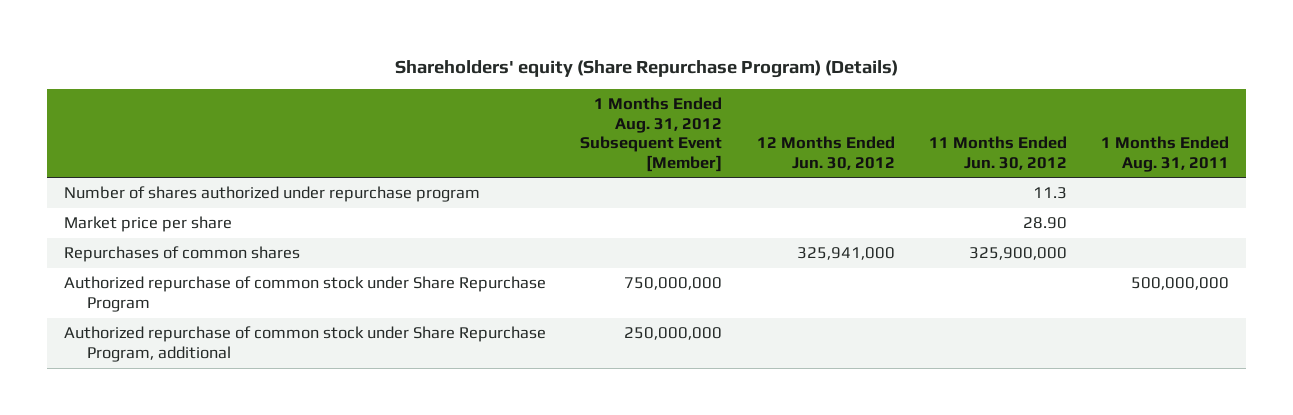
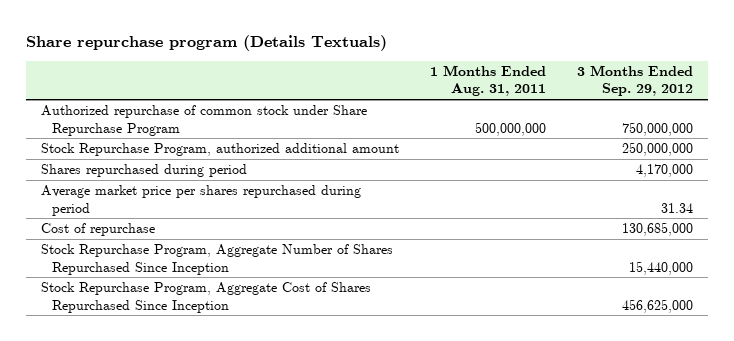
- Shareholders' equity (Share Repurchase Program) (Details)
+ Share repurchase program (Details Textuals)
- | 1 Months Ended Aug. 31, 2012 Subsequent Event [Member] | 12 Months Ended Jun. 30, 2012 | 11 Months Ended Jun. 30, 2012 | 1 Months Ended Aug. 31, 2011
+ | 1 Months Ended Aug. 31, 2011 | 3 Months Ended Sep. 29, 2012
- Number of shares authorized under repurchase program | | | 11.3 |
- Market price per share | | | 28.90 |
- Repurchases of common shares | | 325,941,000 | 325,900,000 |
- Authorized repurchase of common stock under Share Repurchase Program, additional | 250,000,000 | | |
+ Stock Repurchase Program, authorized additional amount | | 250,000,000
+ Shares repurchased during period | | 4,170,000
+ Average market price per shares repurchased during period | | 31.34
+ Cost of repurchase | | 130,685,000
+ Stock Repurchase Program, Aggregate Number of Shares Repurchased Since Inception | | 15,440,000
+ Stock Repurchase Program, Aggregate Cost of Shares Repurchased Since Inception | | 456,625,000

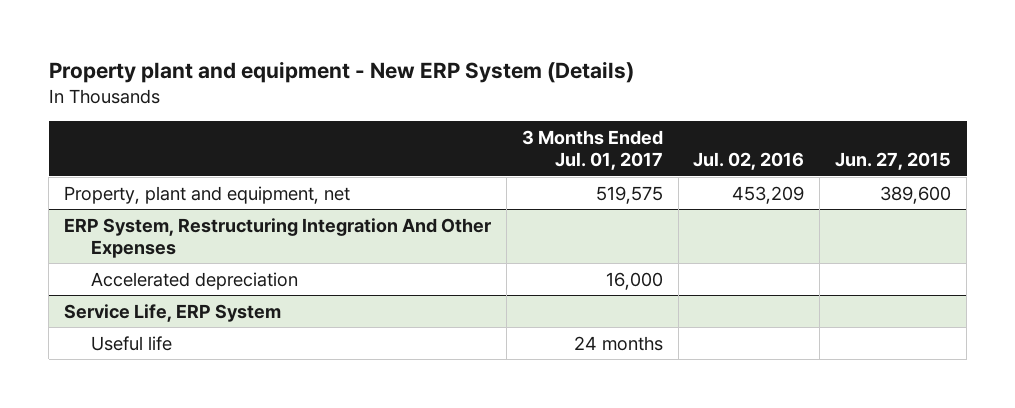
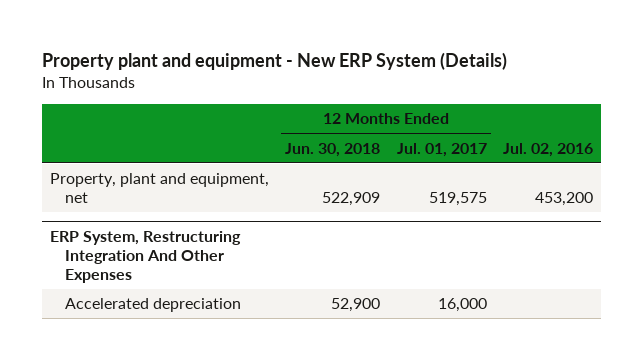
- | 3 Months Ended Jul. 01, 2017 | Jul. 02, 2016 | Jun. 27, 2015
+ | 12 Months Ended Jun. 30, 2018 | 12 Months Ended Jul. 01, 2017 | Jul. 02, 2016
- Property, plant and equipment, net | 519,575 | 453,209 | 389,600
+ Property, plant and equipment, net | 522,909 | 519,575 | 453,200
- Service Life, ERP System
- Useful life | 24 months | |

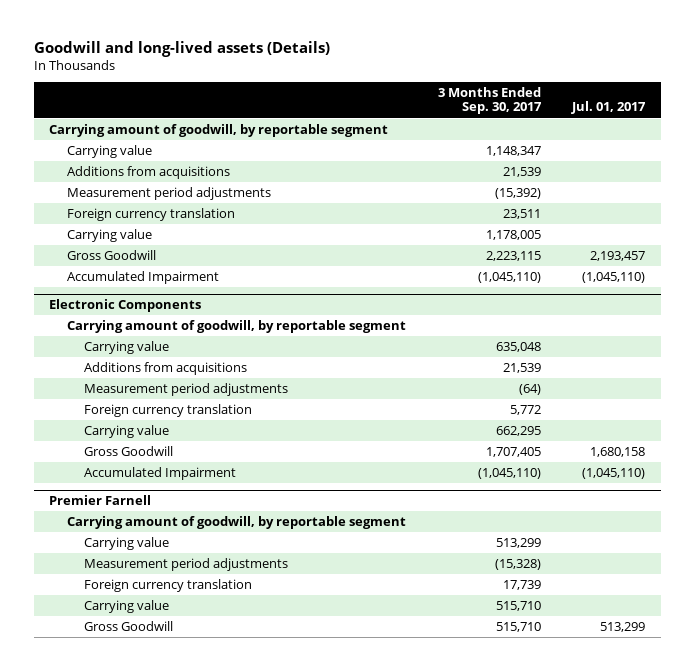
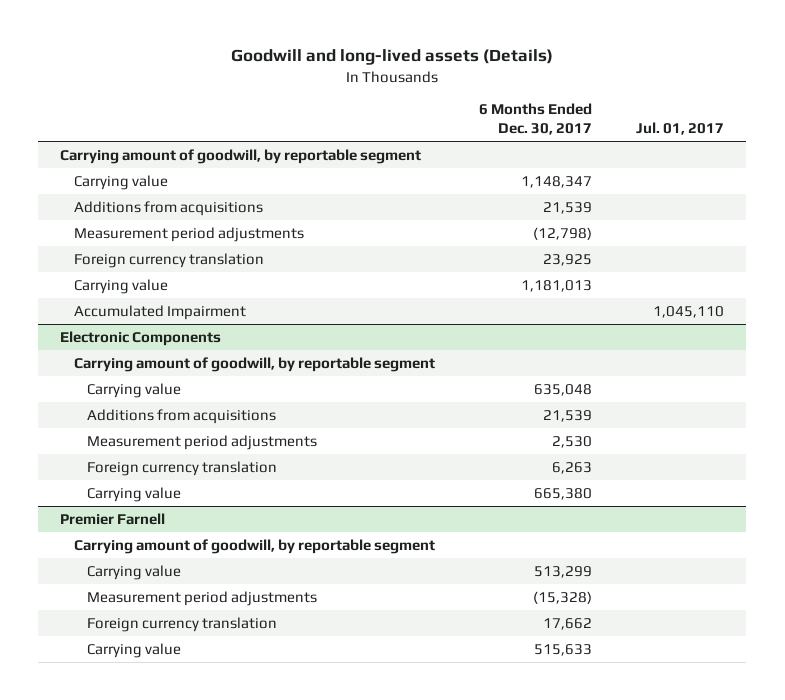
- | 3 Months Ended Sep. 30, 2017 | Jul. 01, 2017
+ | 6 Months Ended Dec. 30, 2017 | Jul. 01, 2017
- Gross Goodwill | 2,223,115 | 2,193,457
- Accumulated Impairment | (1,045,110) | (1,045,110)
+ Accumulated Impairment | | 1,045,110
@ Electronic Components
- Gross Goodwill | 1,707,405 | 1,680,158
- Accumulated Impairment | (1,045,110) | (1,045,110)
@ Premier Farnell
- Gross Goodwill | 515,710 | 513,299

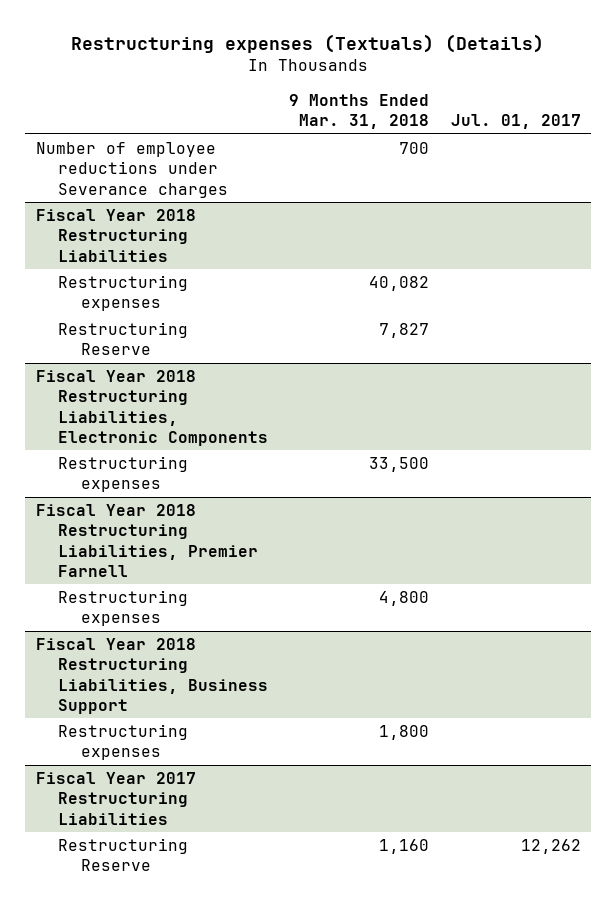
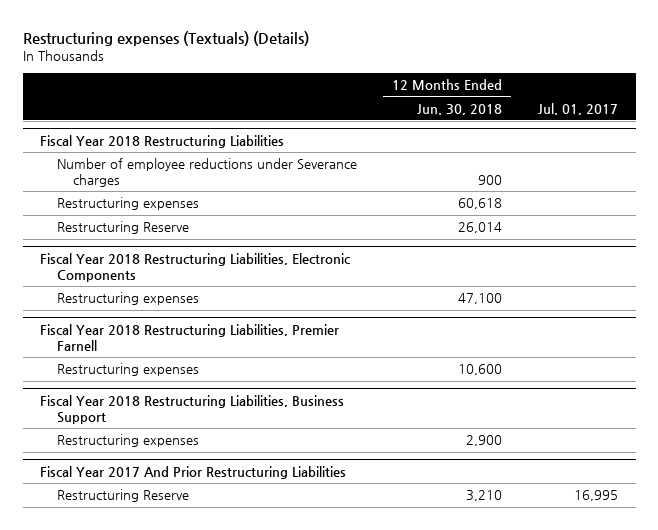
- | 9 Months Ended Mar. 31, 2018 | Jul. 01, 2017
+ | 12 Months Ended Jun. 30, 2018 | Jul. 01, 2017
- Number of employee reductions under Severance charges | 700 |
@ Fiscal Year 2018 Restructuring Liabilities
+ Number of employee reductions under Severance charges | 900 |
- Fiscal Year 2017 Restructuring Liabilities
- Restructuring Reserve | 1,160 | 12,262
+ Fiscal Year 2017 And Prior Restructuring Liabilities
+ Restructuring Reserve | 3,210 | 16,995

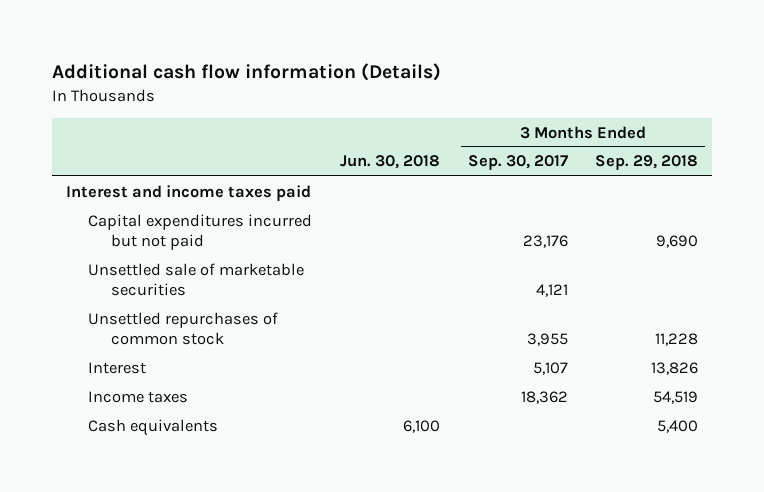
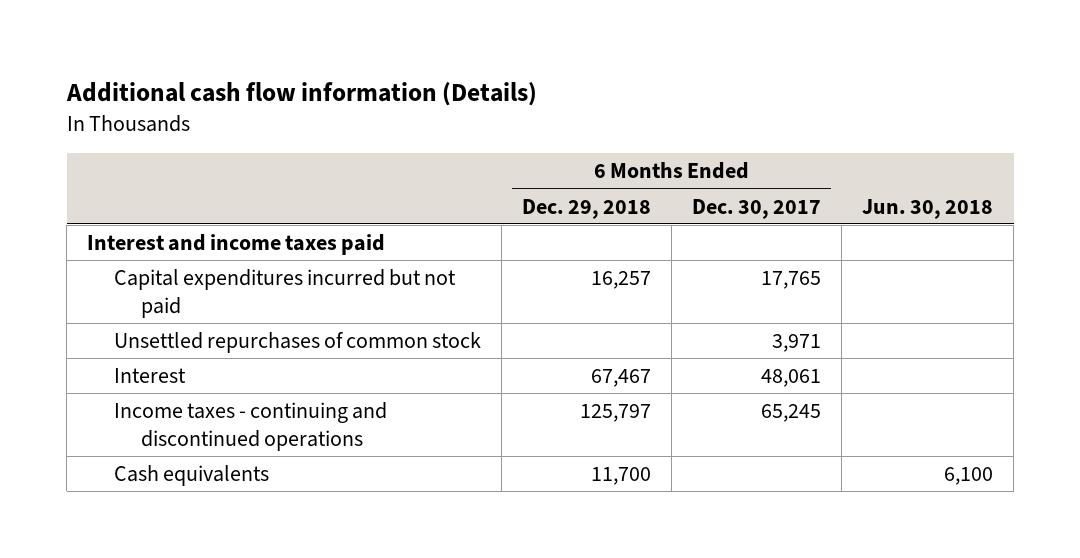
- | Jun. 30, 2018 | 3 Months Ended Sep. 30, 2017 | 3 Months Ended Sep. 29, 2018
+ | 6 Months Ended Dec. 29, 2018 | 6 Months Ended Dec. 30, 2017 | Jun. 30, 2018
- Unsettled sale of marketable securities | | 4,121 |
- Income taxes | | 18,362 | 54,519
+ Income taxes - continuing and discontinued operations | 125,797 | 65,245 |

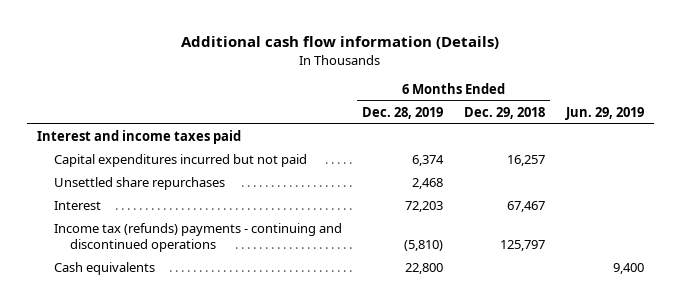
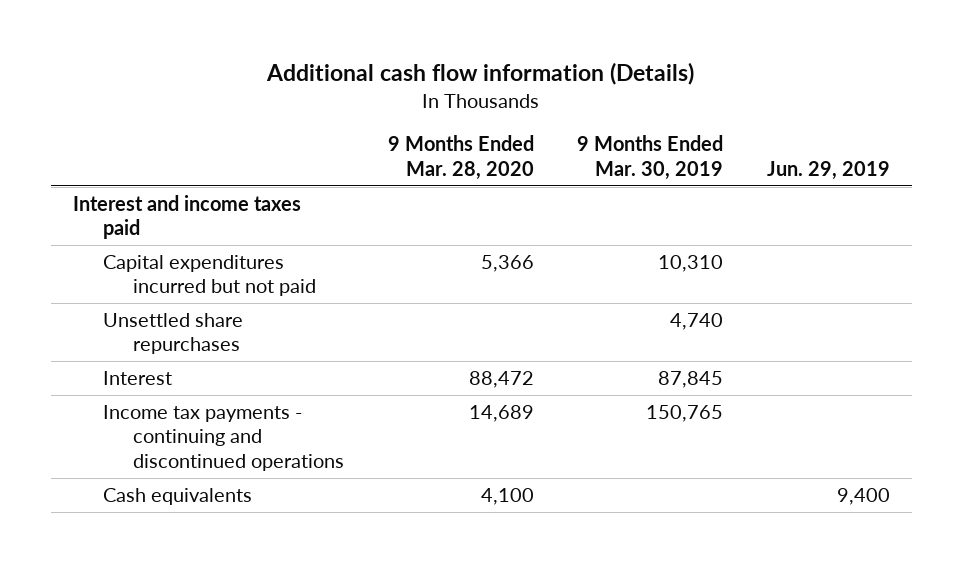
- | 6 Months Ended Dec. 28, 2019 | 6 Months Ended Dec. 29, 2018 | Jun. 29, 2019
+ | 9 Months Ended Mar. 28, 2020 | 9 Months Ended Mar. 30, 2019 | Jun. 29, 2019
- Income tax (refunds) payments - continuing and discontinued operations | (5,810) | 125,797 |
+ Income tax payments - continuing and discontinued operations | 14,689 | 150,765 |

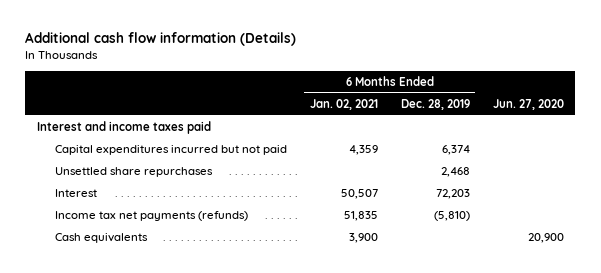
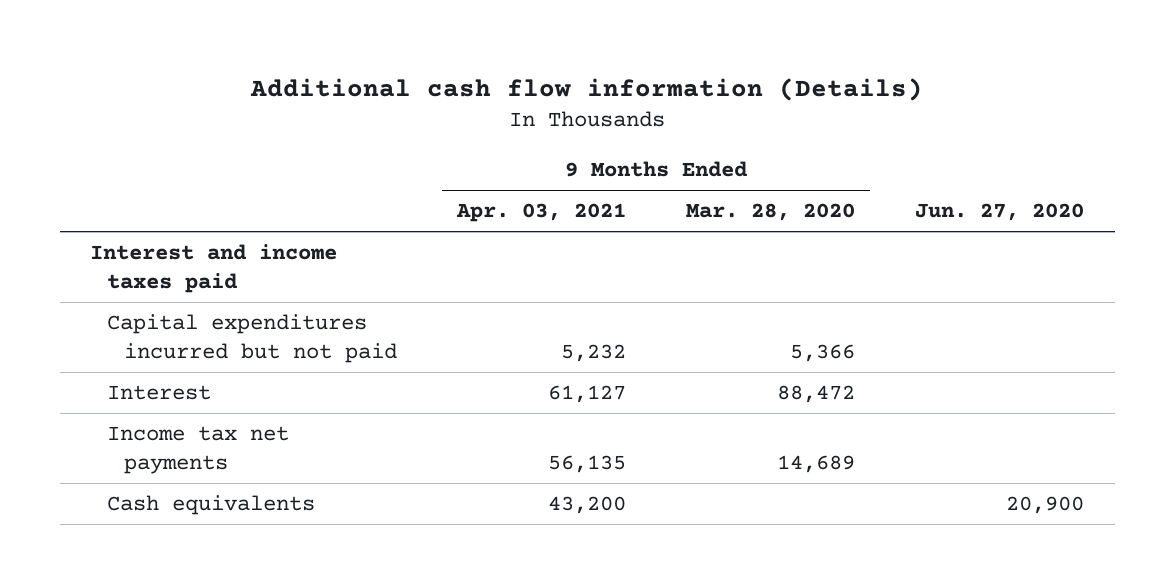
- | 6 Months Ended Jan. 02, 2021 | 6 Months Ended Dec. 28, 2019 | Jun. 27, 2020
+ | 9 Months Ended Apr. 03, 2021 | 9 Months Ended Mar. 28, 2020 | Jun. 27, 2020
- Unsettled share repurchases | | 2,468 |
- Income tax net payments (refunds) | 51,835 | (5,810) |
+ Income tax net payments | 56,135 | 14,689 |

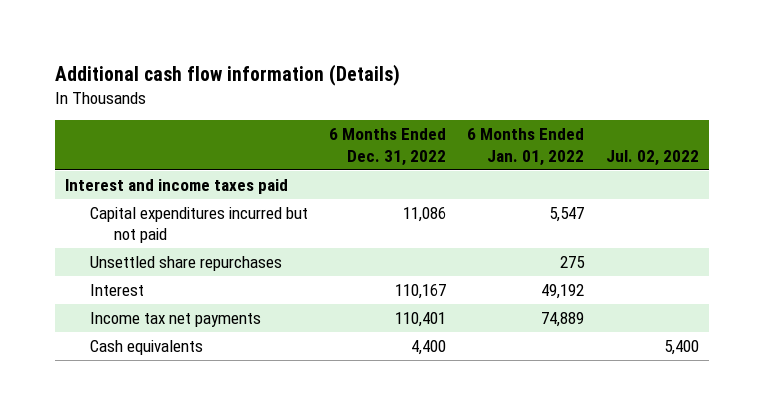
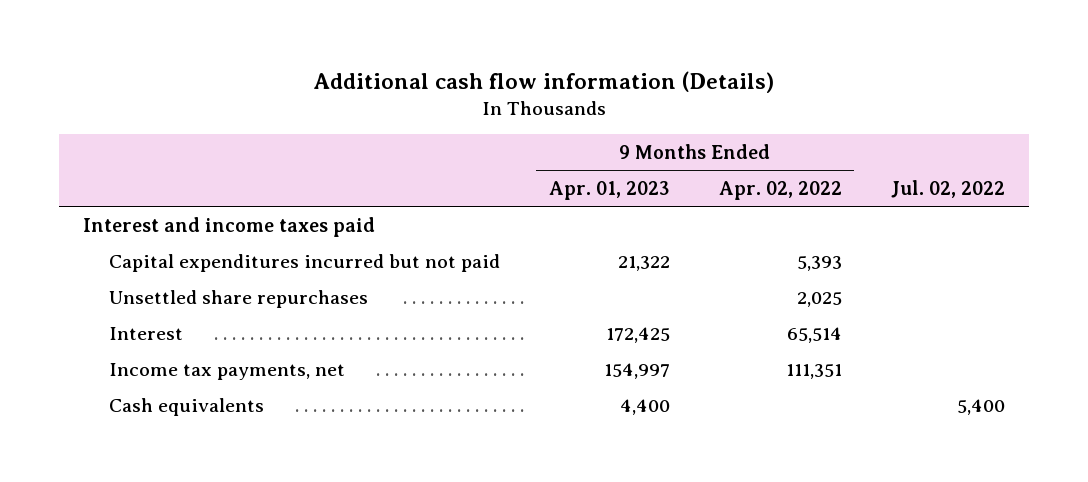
- | 6 Months Ended Dec. 31, 2022 | 6 Months Ended Jan. 01, 2022 | Jul. 02, 2022
+ | 9 Months Ended Apr. 01, 2023 | 9 Months Ended Apr. 02, 2022 | Jul. 02, 2022
- Income tax net payments | 110,401 | 74,889 |
+ Income tax payments, net | 154,997 | 111,351 |

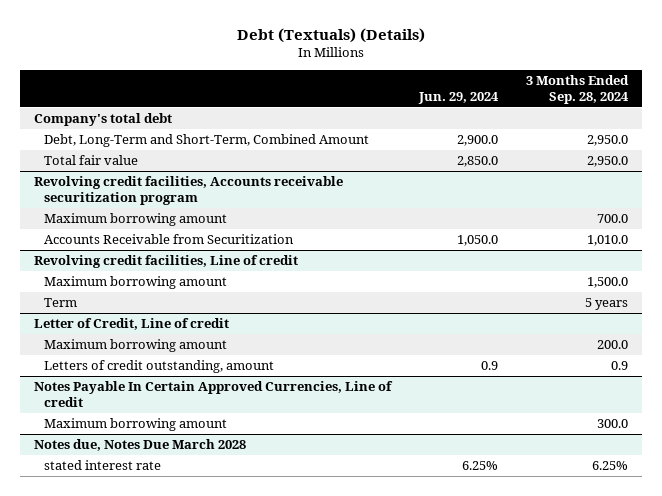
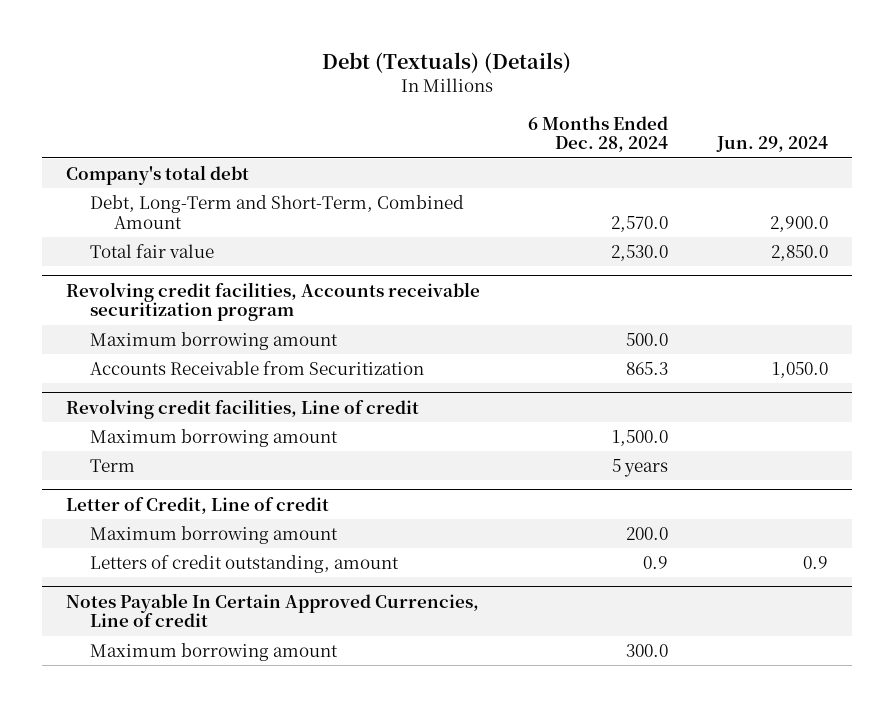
- | Jun. 29, 2024 | 3 Months Ended Sep. 28, 2024
+ | 6 Months Ended Dec. 28, 2024 | Jun. 29, 2024
- Notes due, Notes Due March 2028
- stated interest rate | 6.25% | 6.25%

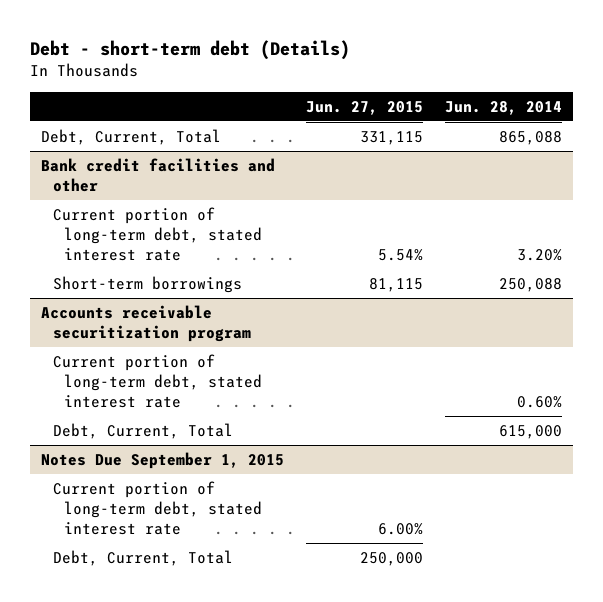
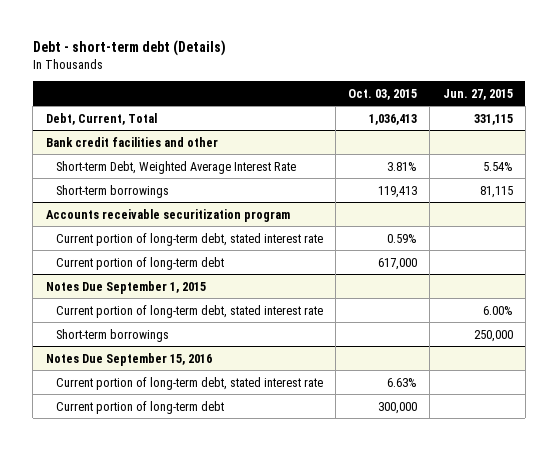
- | Jun. 27, 2015 | Jun. 28, 2014
+ | Oct. 03, 2015 | Jun. 27, 2015
@ Bank credit facilities and other
- Current portion of long-term debt, stated interest rate | 5.54% | 3.20%
+ Short-term Debt, Weighted Average Interest Rate | 3.81% | 5.54%
@ Accounts receivable securitization program
- Debt, Current, Total | | 615,000
+ Current portion of long-term debt | 617,000 |
@ Notes Due September 1, 2015
- Debt, Current, Total | 250,000 |
+ Short-term borrowings | | 250,000
+ Notes Due September 15, 2016
+ Current portion of long-term debt, stated interest rate | 6.63% |
+ Current portion of long-term debt | 300,000 |

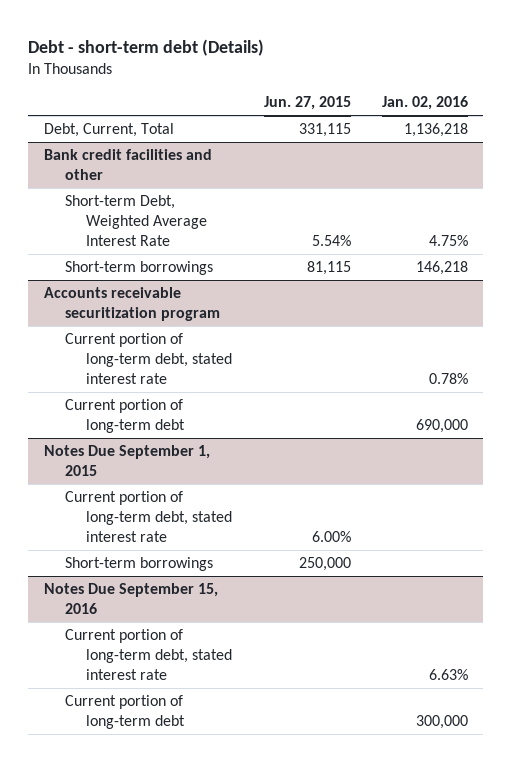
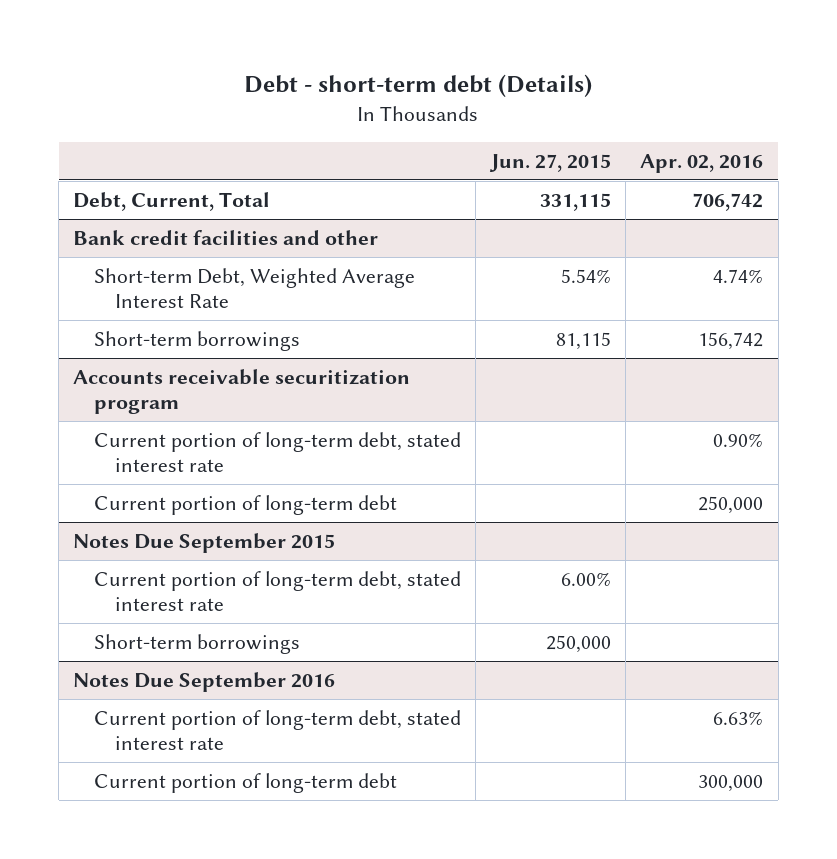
- | Jun. 27, 2015 | Jan. 02, 2016
+ | Jun. 27, 2015 | Apr. 02, 2016
- Notes Due September 1, 2015
+ Notes Due September 2015
- Notes Due September 15, 2016
+ Notes Due September 2016

